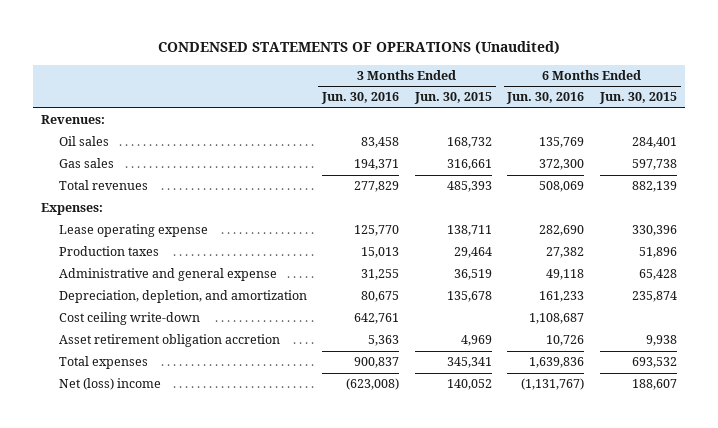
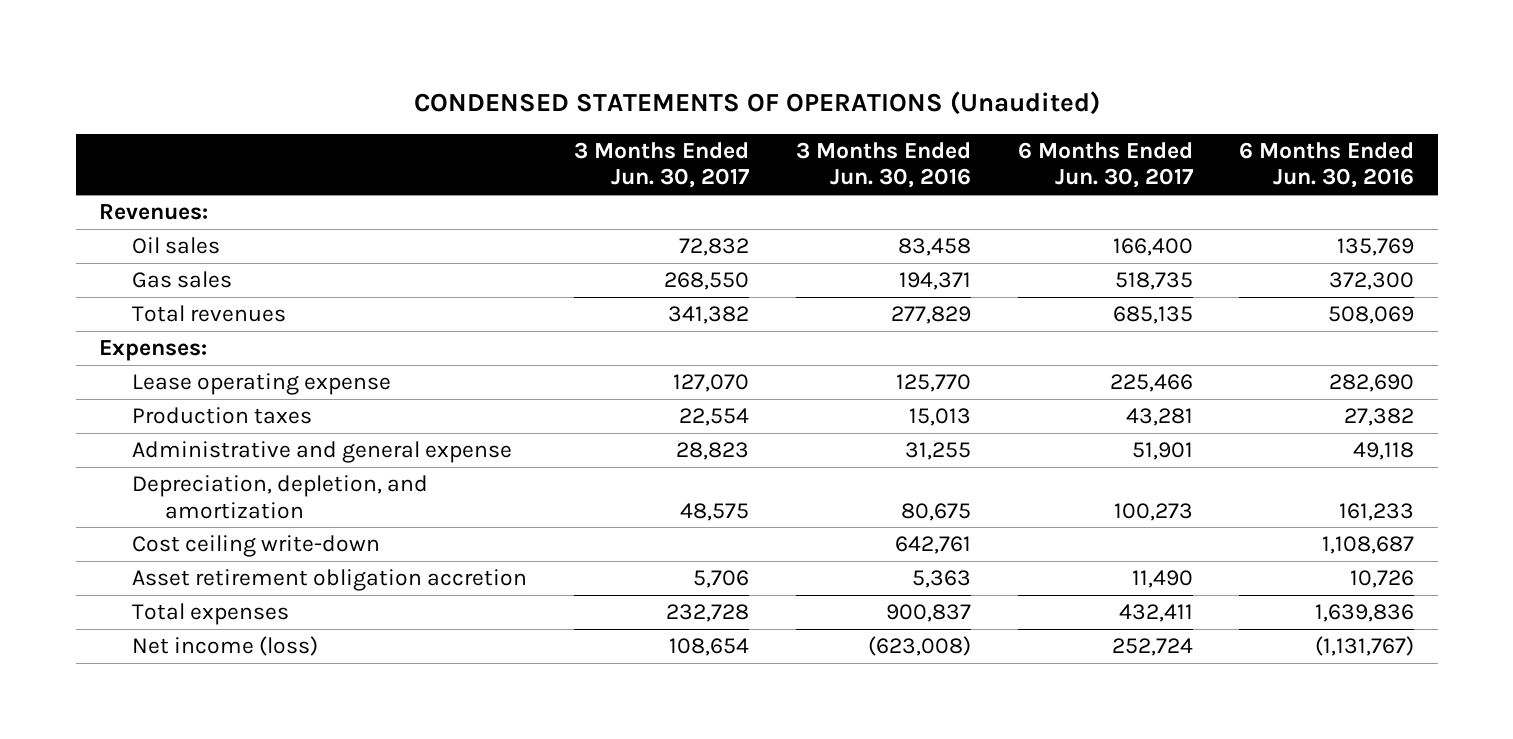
- | 3 Months Ended Jun. 30, 2016 | 3 Months Ended Jun. 30, 2015 | 6 Months Ended Jun. 30, 2016 | 6 Months Ended Jun. 30, 2015
+ | 3 Months Ended Jun. 30, 2017 | 3 Months Ended Jun. 30, 2016 | 6 Months Ended Jun. 30, 2017 | 6 Months Ended Jun. 30, 2016
- Net (loss) income | (623,008) | 140,052 | (1,131,767) | 188,607
+ Net income (loss) | 108,654 | (623,008) | 252,724 | (1,131,767)

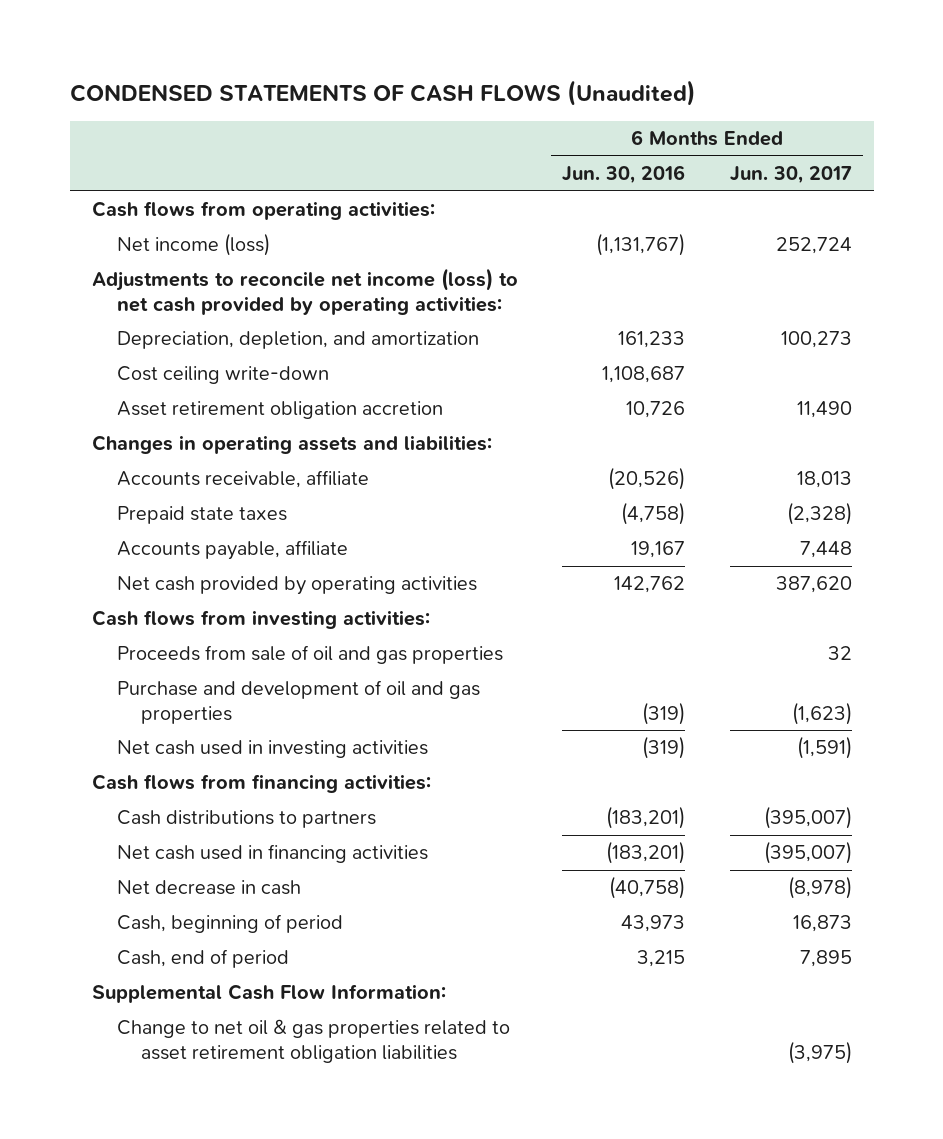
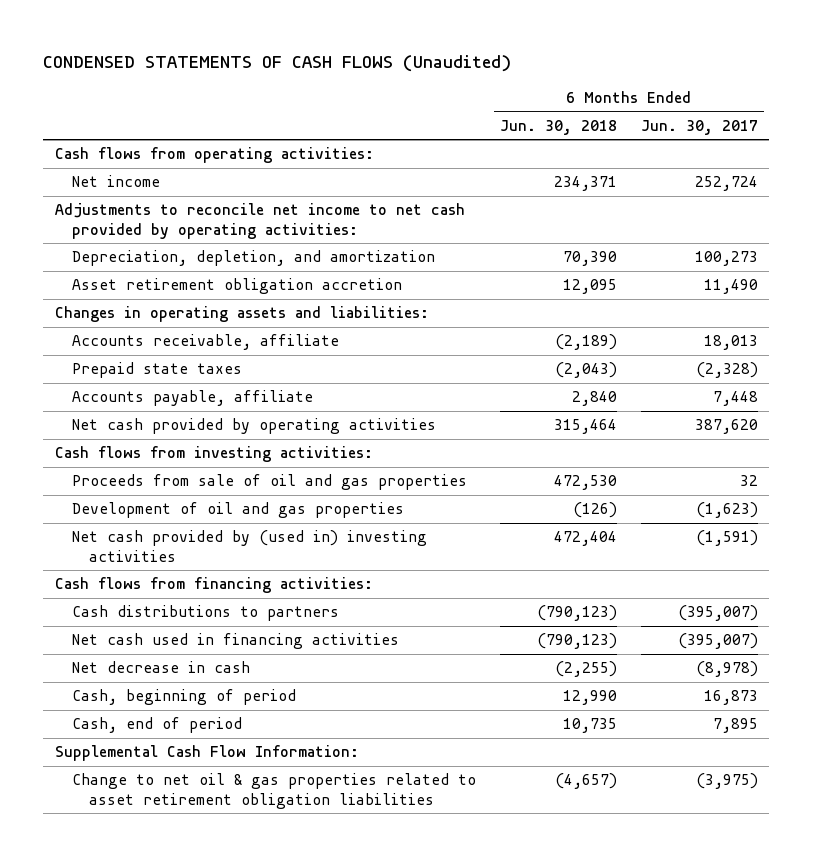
- | 6 Months Ended Jun. 30, 2016 | 6 Months Ended Jun. 30, 2017
+ | 6 Months Ended Jun. 30, 2018 | 6 Months Ended Jun. 30, 2017
- Net income (loss) | (1,131,767) | 252,724
- Adjustments to reconcile net income (loss) to net cash provided by operating activities:
+ Net income | 234,371 | 252,724
+ Adjustments to reconcile net income to net cash provided by operating activities:
- Cost ceiling write-down | 1,108,687 |
- Purchase and development of oil and gas properties | (319) | (1,623)
- Net cash used in investing activities | (319) | (1,591)
+ Development of oil and gas properties | (126) | (1,623)
+ Net cash provided by (used in) investing activities | 472,404 | (1,591)

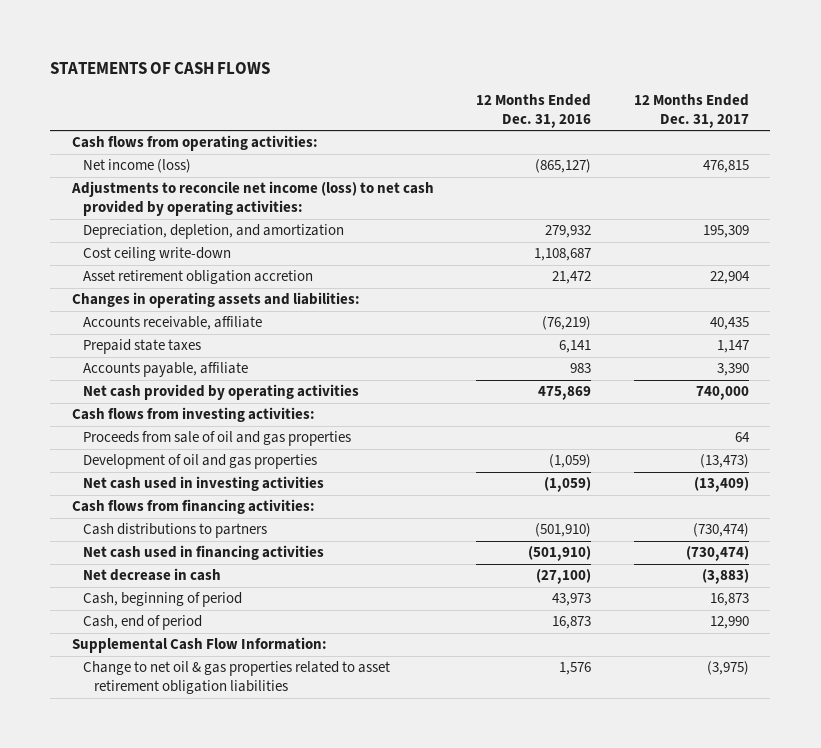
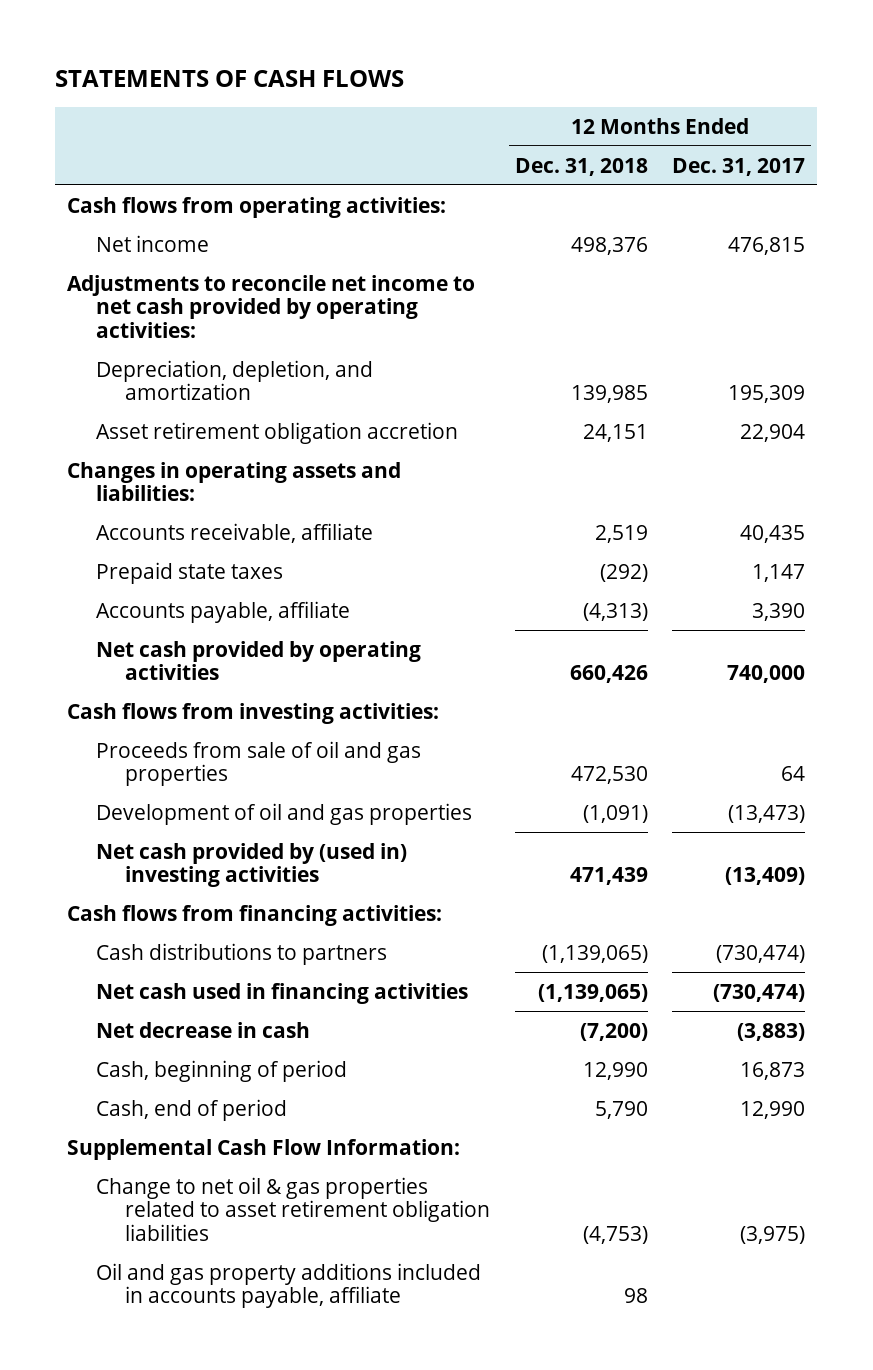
- | 12 Months Ended Dec. 31, 2016 | 12 Months Ended Dec. 31, 2017
+ | 12 Months Ended Dec. 31, 2018 | 12 Months Ended Dec. 31, 2017
- Net income (loss) | (865,127) | 476,815
- Adjustments to reconcile net income (loss) to net cash provided by operating activities:
+ Net income | 498,376 | 476,815
+ Adjustments to reconcile net income to net cash provided by operating activities:
- Cost ceiling write-down | 1,108,687 |
- Net cash used in investing activities | (1,059) | (13,409)
+ Net cash provided by (used in) investing activities | 471,439 | (13,409)
+ Oil and gas property additions included in accounts payable, affiliate | 98 |

